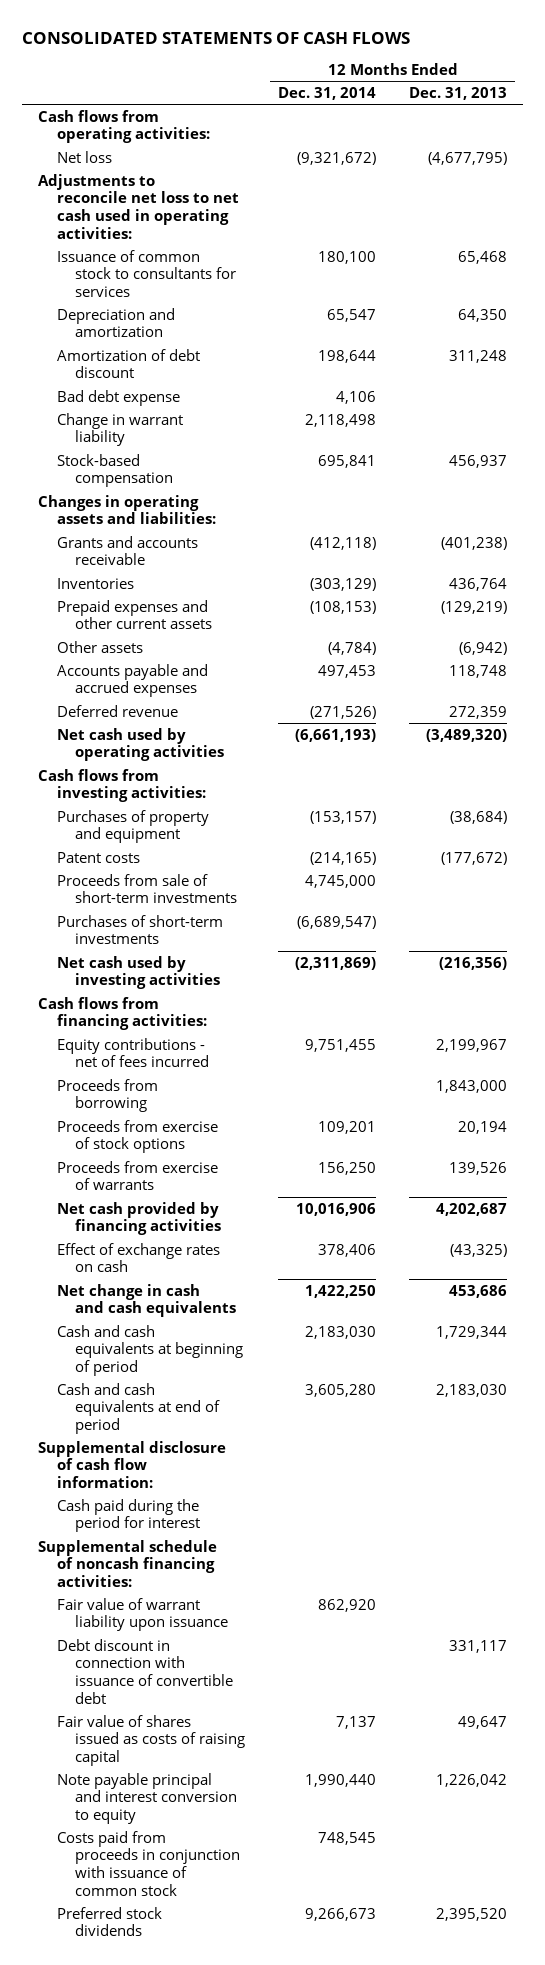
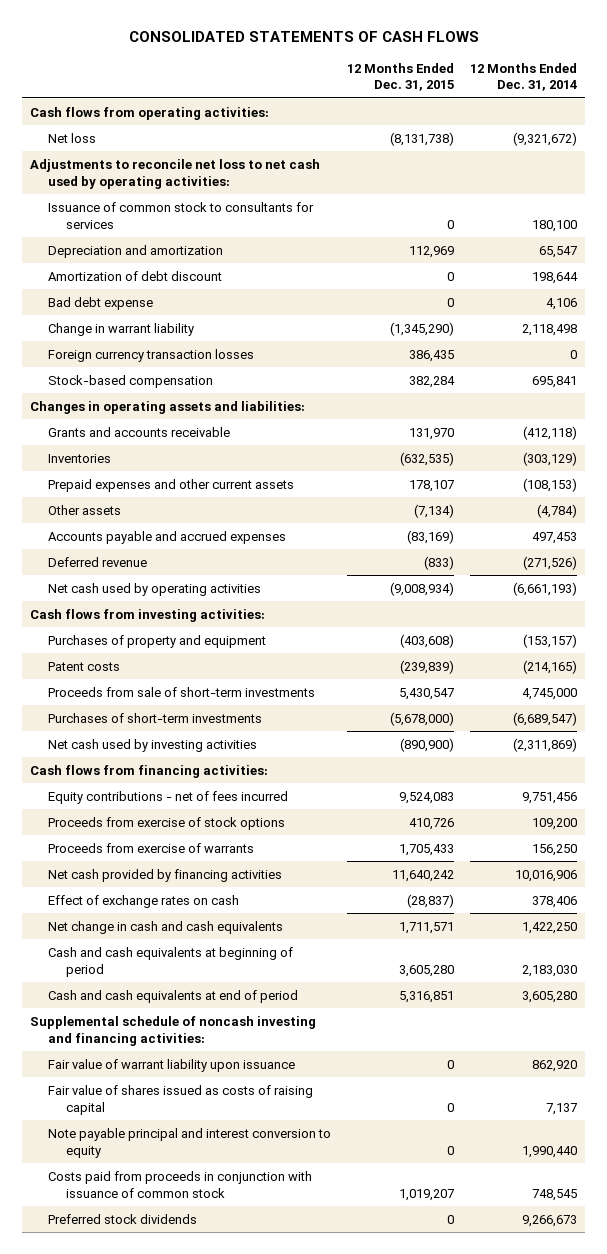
- | 12 Months Ended Dec. 31, 2014 | 12 Months Ended Dec. 31, 2013
+ | 12 Months Ended Dec. 31, 2015 | 12 Months Ended Dec. 31, 2014
- Adjustments to reconcile net loss to net cash used in operating activities:
+ Adjustments to reconcile net loss to net cash used by operating activities:
+ Foreign currency transaction losses | 386,435 | 0
- Equity contributions - net of fees incurred | 9,751,455 | 2,199,967
- Proceeds from borrowing | | 1,843,000
- Proceeds from exercise of stock options | 109,201 | 20,194
+ Equity contributions - net of fees incurred | 9,524,083 | 9,751,456
+ Proceeds from exercise of stock options | 410,726 | 109,200
- Supplemental disclosure of cash flow information:
- Cash paid during the period for interest
- Supplemental schedule of noncash financing activities:
+ Supplemental schedule of noncash investing and financing activities:
- Debt discount in connection with issuance of convertible debt | | 331,117

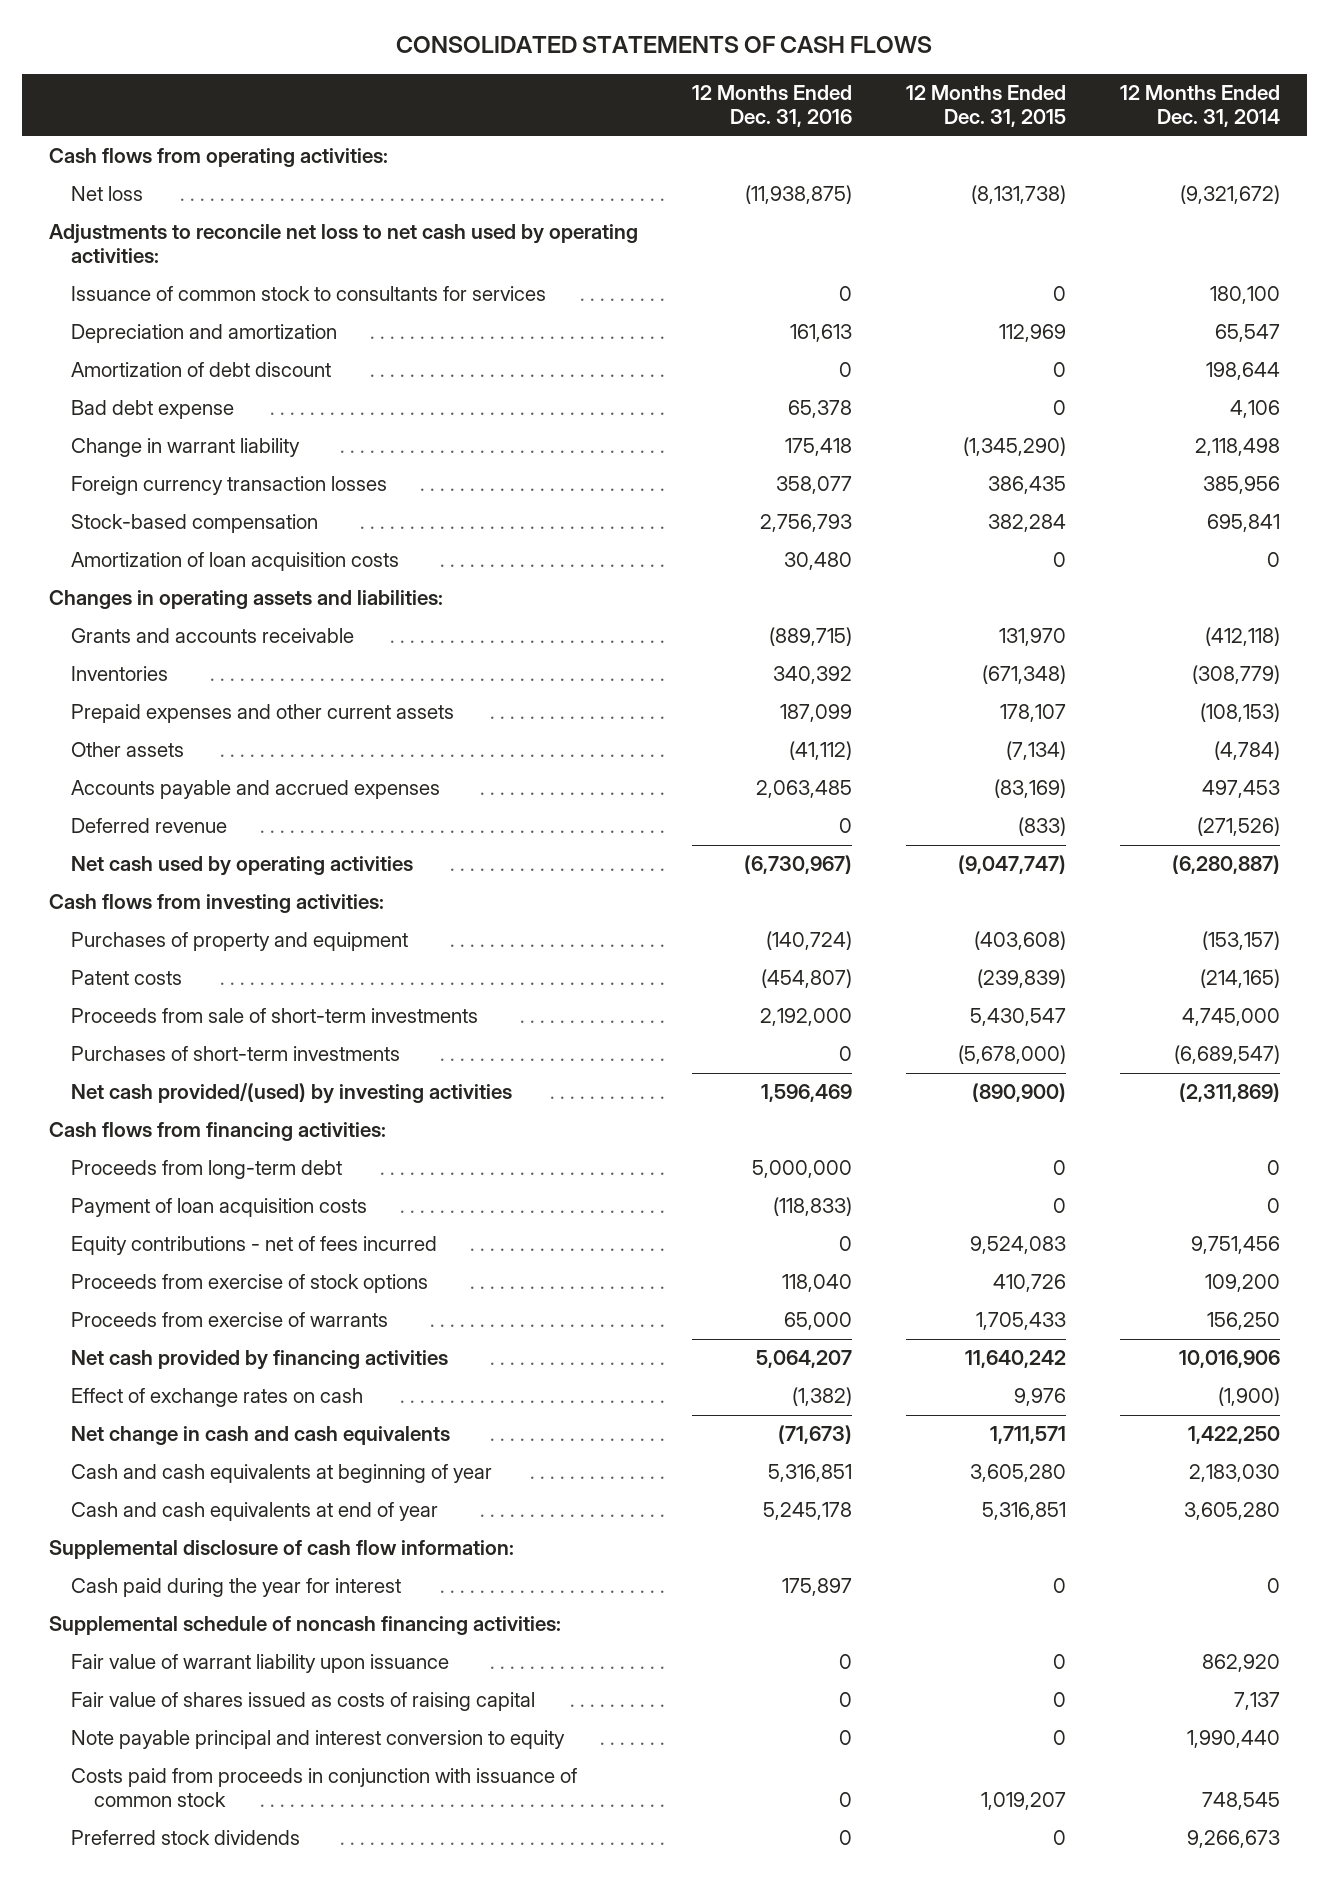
- | 12 Months Ended Dec. 31, 2015 | 12 Months Ended Dec. 31, 2014
+ | 12 Months Ended Dec. 31, 2016 | 12 Months Ended Dec. 31, 2015 | 12 Months Ended Dec. 31, 2014
- Foreign currency transaction losses | 386,435 | 0
+ Foreign currency transaction losses | 358,077 | 386,435 | 385,956
+ Amortization of loan acquisition costs | 30,480 | 0 | 0
- Inventories | (632,535) | (303,129)
+ Inventories | 340,392 | (671,348) | (308,779)
- Net cash used by operating activities | (9,008,934) | (6,661,193)
+ Net cash used by operating activities | (6,730,967) | (9,047,747) | (6,280,887)
- Net cash used by investing activities | (890,900) | (2,311,869)
+ Net cash provided/(used) by investing activities | 1,596,469 | (890,900) | (2,311,869)
+ Proceeds from long-term debt | 5,000,000 | 0 | 0
+ Payment of loan acquisition costs | (118,833) | 0 | 0
- Effect of exchange rates on cash | (28,837) | 378,406
+ Effect of exchange rates on cash | (1,382) | 9,976 | (1,900)
- Cash and cash equivalents at beginning of period | 3,605,280 | 2,183,030
- Cash and cash equivalents at end of period | 5,316,851 | 3,605,280
- Supplemental schedule of noncash investing and financing activities:
+ Cash and cash equivalents at beginning of year | 5,316,851 | 3,605,280 | 2,183,030
+ Cash and cash equivalents at end of year | 5,245,178 | 5,316,851 | 3,605,280
+ Supplemental disclosure of cash flow information:
+ Cash paid during the year for interest | 175,897 | 0 | 0
+ Supplemental schedule of noncash financing activities:

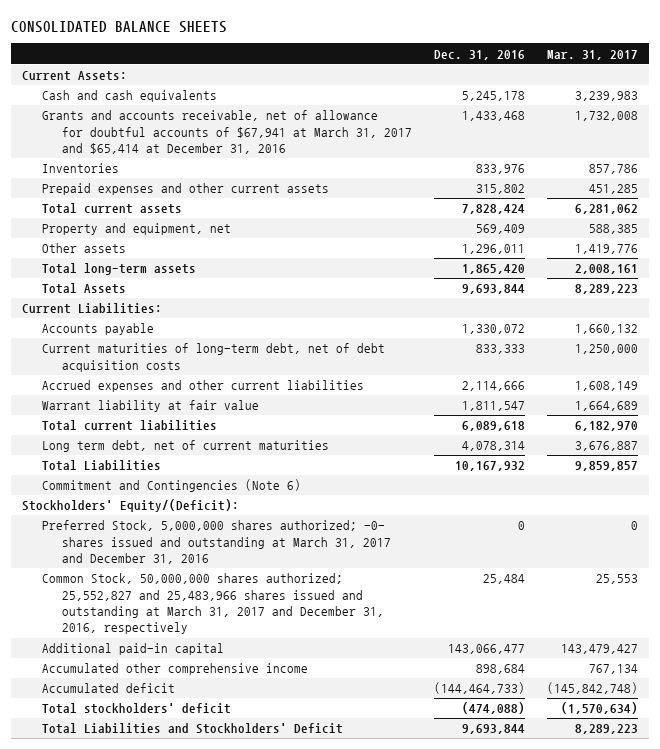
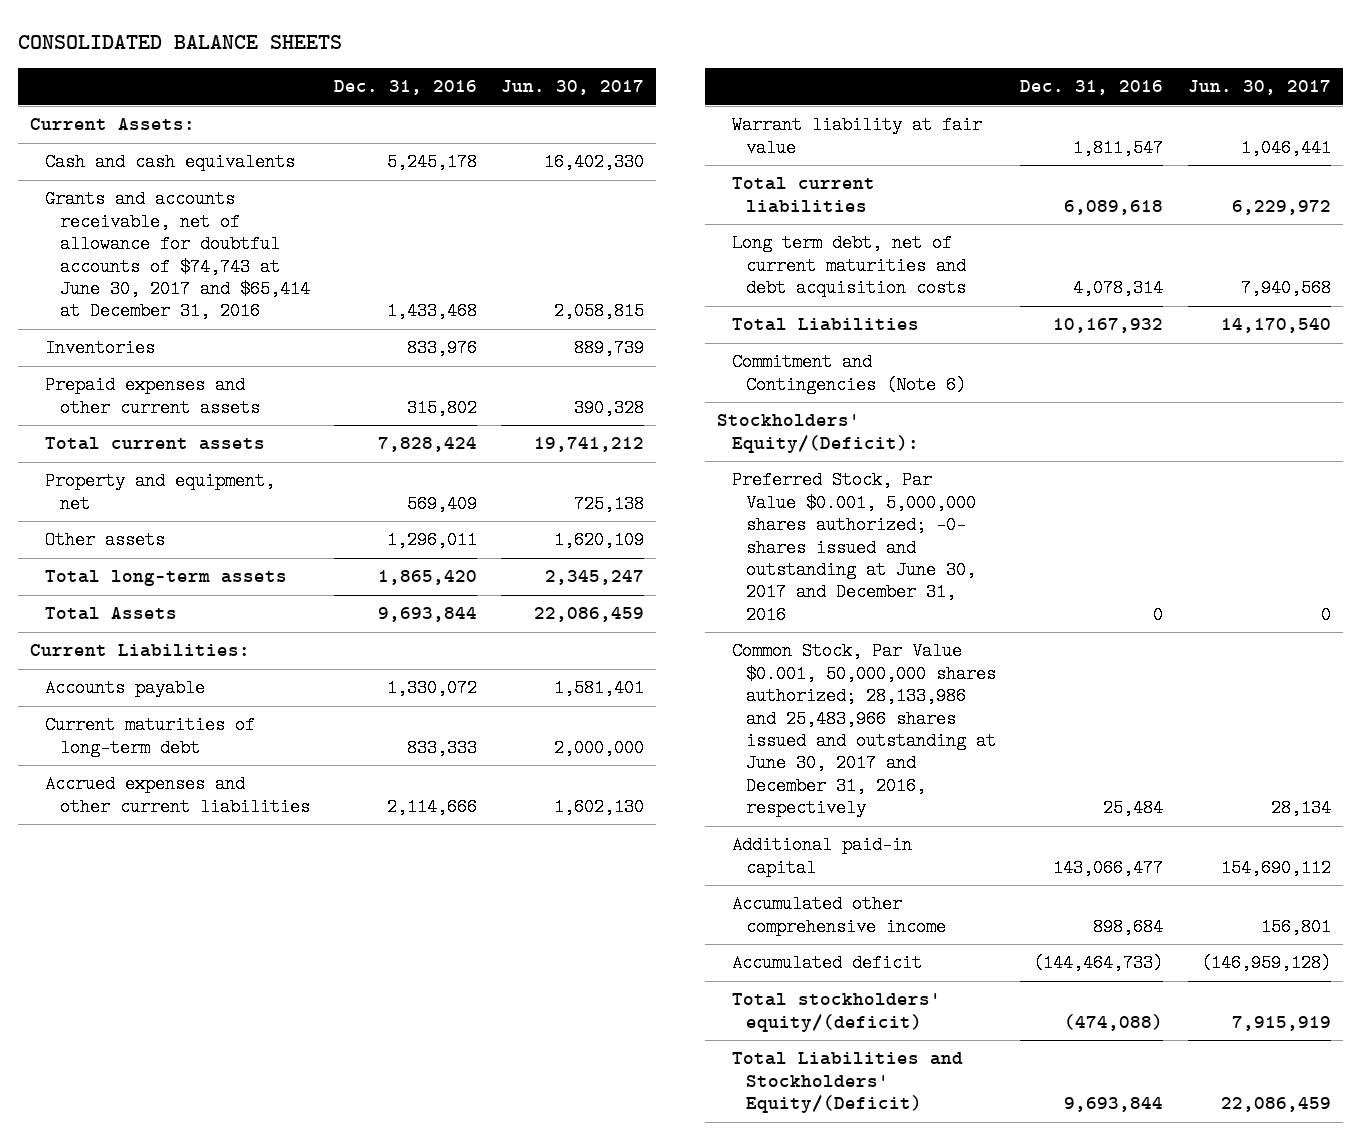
- | Dec. 31, 2016 | Mar. 31, 2017
+ | Dec. 31, 2016 | Jun. 30, 2017
- Grants and accounts receivable, net of allowance for doubtful accounts of $67,941 at March 31, 2017 and $65,414 at December 31, 2016 | 1,433,468 | 1,732,008
+ Grants and accounts receivable, net of allowance for doubtful accounts of $74,743 at June 30, 2017 and $65,414 at December 31, 2016 | 1,433,468 | 2,058,815
- Current maturities of long-term debt, net of debt acquisition costs | 833,333 | 1,250,000
+ Current maturities of long-term debt | 833,333 | 2,000,000
- Long term debt, net of current maturities | 4,078,314 | 3,676,887
+ Long term debt, net of current maturities and debt acquisition costs | 4,078,314 | 7,940,568
- Preferred Stock, 5,000,000 shares authorized; -0- shares issued and outstanding at March 31, 2017 and December 31, 2016 | 0 | 0
- Common Stock, 50,000,000 shares authorized; 25,552,827 and 25,483,966 shares issued and outstanding at March 31, 2017 and December 31, 2016, respectively | 25,484 | 25,553
+ Preferred Stock, Par Value $0.001, 5,000,000 shares authorized; -0- shares issued and outstanding at June 30, 2017 and December 31, 2016 | 0 | 0
+ Common Stock, Par Value $0.001, 50,000,000 shares authorized; 28,133,986 and 25,483,966 shares issued and outstanding at June 30, 2017 and December 31, 2016, respectively | 25,484 | 28,134
- Total stockholders' deficit | (474,088) | (1,570,634)
- Total Liabilities and Stockholders' Deficit | 9,693,844 | 8,289,223
+ Total stockholders' equity/(deficit) | (474,088) | 7,915,919
+ Total Liabilities and Stockholders' Equity/(Deficit) | 9,693,844 | 22,086,459

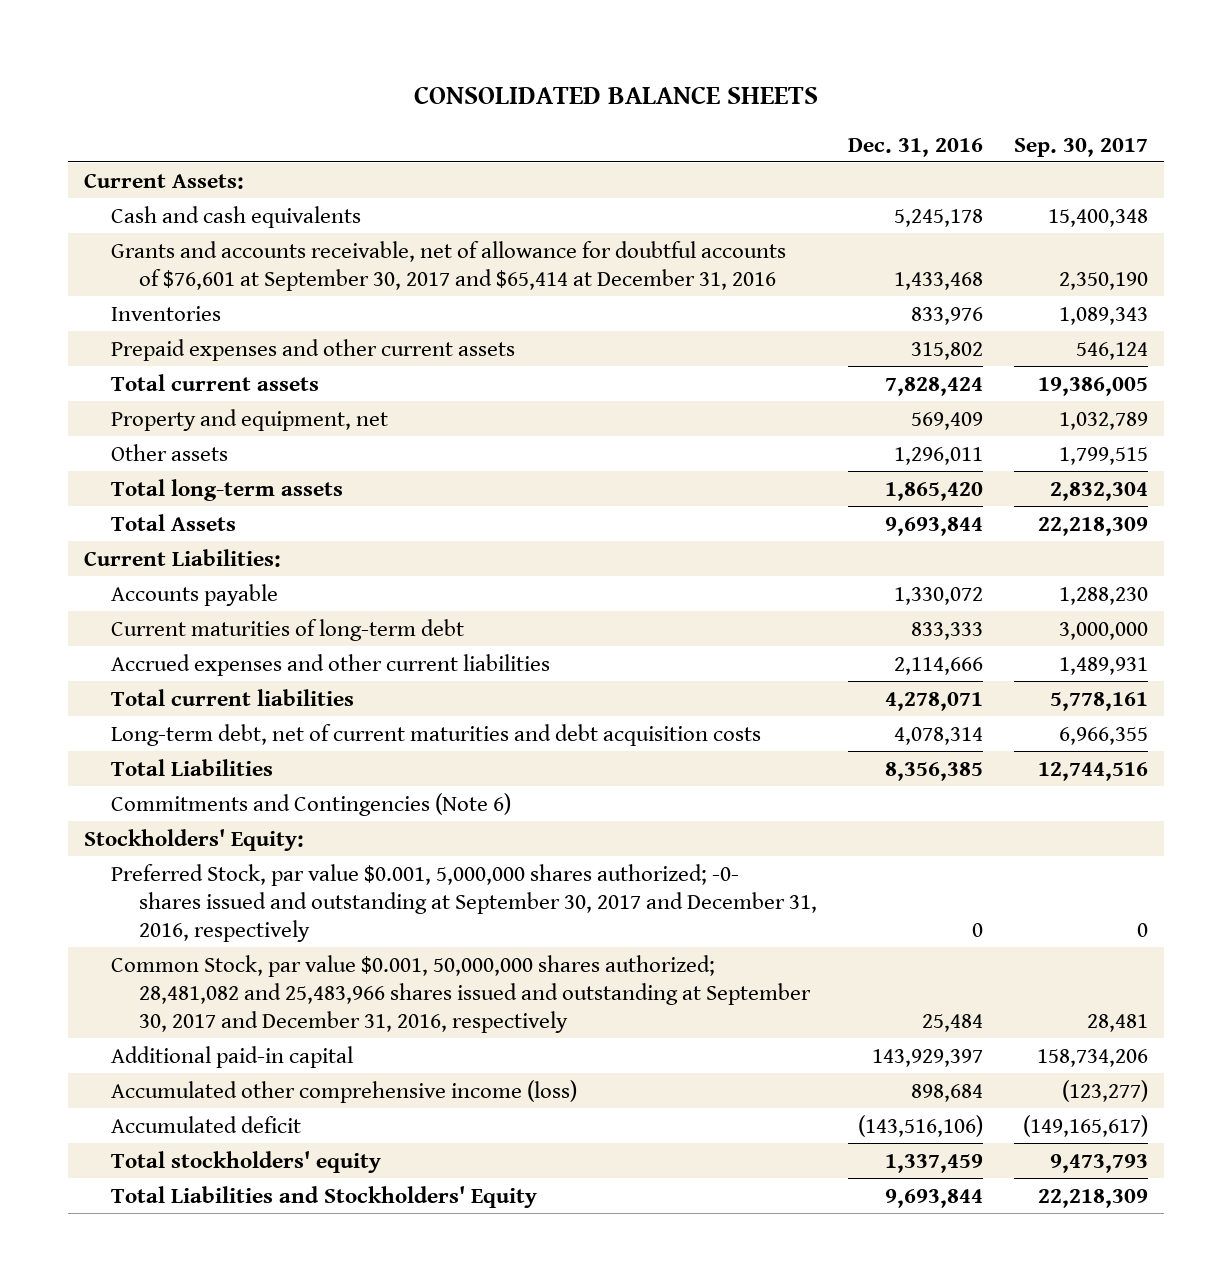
- | Dec. 31, 2016 | Jun. 30, 2017
+ | Dec. 31, 2016 | Sep. 30, 2017
- Grants and accounts receivable, net of allowance for doubtful accounts of $74,743 at June 30, 2017 and $65,414 at December 31, 2016 | 1,433,468 | 2,058,815
+ Grants and accounts receivable, net of allowance for doubtful accounts of $76,601 at September 30, 2017 and $65,414 at December 31, 2016 | 1,433,468 | 2,350,190
- Warrant liability at fair value | 1,811,547 | 1,046,441
- Total current liabilities | 6,089,618 | 6,229,972
- Long term debt, net of current maturities and debt acquisition costs | 4,078,314 | 7,940,568
- Total Liabilities | 10,167,932 | 14,170,540
- Commitment and Contingencies (Note 6)
- Stockholders' Equity/(Deficit):
- Preferred Stock, Par Value $0.001, 5,000,000 shares authorized; -0- shares issued and outstanding at June 30, 2017 and December 31, 2016 | 0 | 0
- Common Stock, Par Value $0.001, 50,000,000 shares authorized; 28,133,986 and 25,483,966 shares issued and outstanding at June 30, 2017 and December 31, 2016, respectively | 25,484 | 28,134
- Additional paid-in capital | 143,066,477 | 154,690,112
- Accumulated other comprehensive income | 898,684 | 156,801
- Accumulated deficit | (144,464,733) | (146,959,128)
- Total stockholders' equity/(deficit) | (474,088) | 7,915,919
- Total Liabilities and Stockholders' Equity/(Deficit) | 9,693,844 | 22,086,459
+ Total current liabilities | 4,278,071 | 5,778,161
+ Long-term debt, net of current maturities and debt acquisition costs | 4,078,314 | 6,966,355
+ Total Liabilities | 8,356,385 | 12,744,516
+ Commitments and Contingencies (Note 6)
+ Stockholders' Equity:
+ Preferred Stock, par value $0.001, 5,000,000 shares authorized; -0- shares issued and outstanding at September 30, 2017 and December 31, 2016, respectively | 0 | 0
+ Common Stock, par value $0.001, 50,000,000 shares authorized; 28,481,082 and 25,483,966 shares issued and outstanding at September 30, 2017 and December 31, 2016, respectively | 25,484 | 28,481
+ Additional paid-in capital | 143,929,397 | 158,734,206
+ Accumulated other comprehensive income (loss) | 898,684 | (123,277)
+ Accumulated deficit | (143,516,106) | (149,165,617)
+ Total stockholders' equity | 1,337,459 | 9,473,793
+ Total Liabilities and Stockholders' Equity | 9,693,844 | 22,218,309

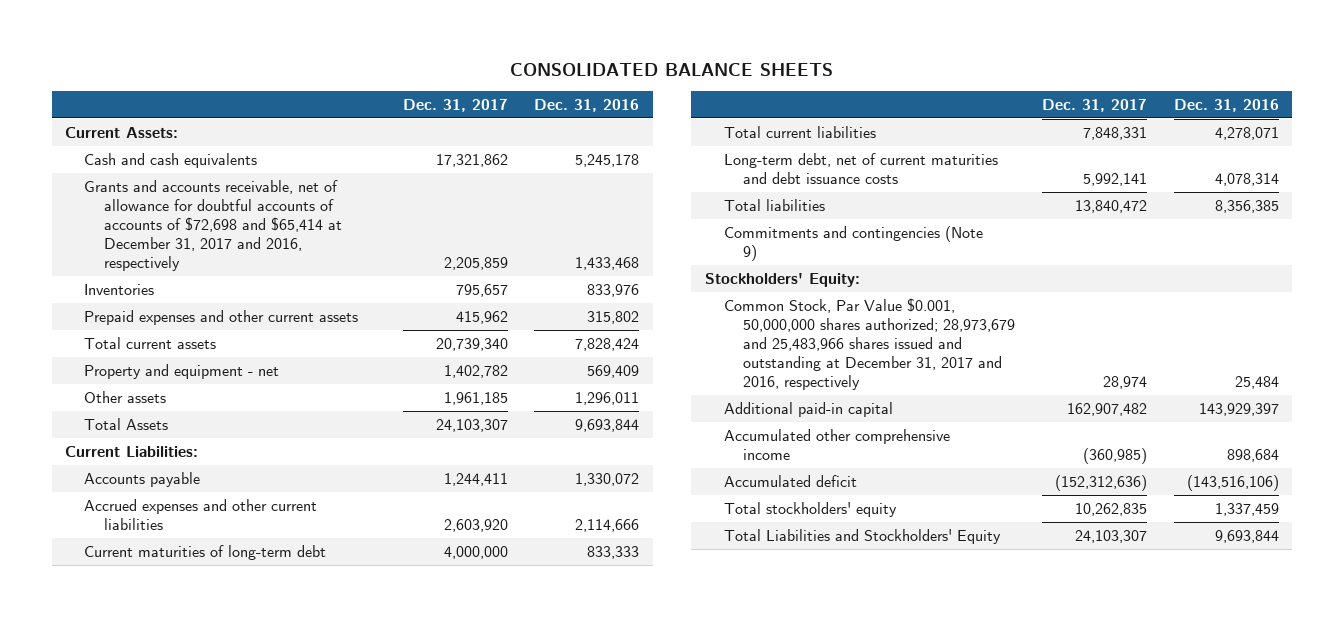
- | Dec. 31, 2016 | Sep. 30, 2017
+ | Dec. 31, 2017 | Dec. 31, 2016
- Grants and accounts receivable, net of allowance for doubtful accounts of $76,601 at September 30, 2017 and $65,414 at December 31, 2016 | 1,433,468 | 2,350,190
+ Grants and accounts receivable, net of allowance for doubtful accounts of accounts of $72,698 and $65,414 at December 31, 2017 and 2016, respectively | 2,205,859 | 1,433,468
- Property and equipment, net | 569,409 | 1,032,789
+ Property and equipment - net | 1,402,782 | 569,409
- Total long-term assets | 1,865,420 | 2,832,304
moved down: Current maturities of long-term debt | 4,000,000 | 833,333
- Long-term debt, net of current maturities and debt acquisition costs | 4,078,314 | 6,966,355
- Total Liabilities | 8,356,385 | 12,744,516
- Commitments and Contingencies (Note 6)
+ Long-term debt, net of current maturities and debt issuance costs | 5,992,141 | 4,078,314
+ Total liabilities | 13,840,472 | 8,356,385
+ Commitments and contingencies (Note 9)
- Preferred Stock, par value $0.001, 5,000,000 shares authorized; -0- shares issued and outstanding at September 30, 2017 and December 31, 2016, respectively | 0 | 0
- Common Stock, par value $0.001, 50,000,000 shares authorized; 28,481,082 and 25,483,966 shares issued and outstanding at September 30, 2017 and December 31, 2016, respectively | 25,484 | 28,481
+ Common Stock, Par Value $0.001, 50,000,000 shares authorized; 28,973,679 and 25,483,966 shares issued and outstanding at December 31, 2017 and 2016, respectively | 28,974 | 25,484
- Accumulated other comprehensive income (loss) | 898,684 | (123,277)
+ Accumulated other comprehensive income | (360,985) | 898,684

